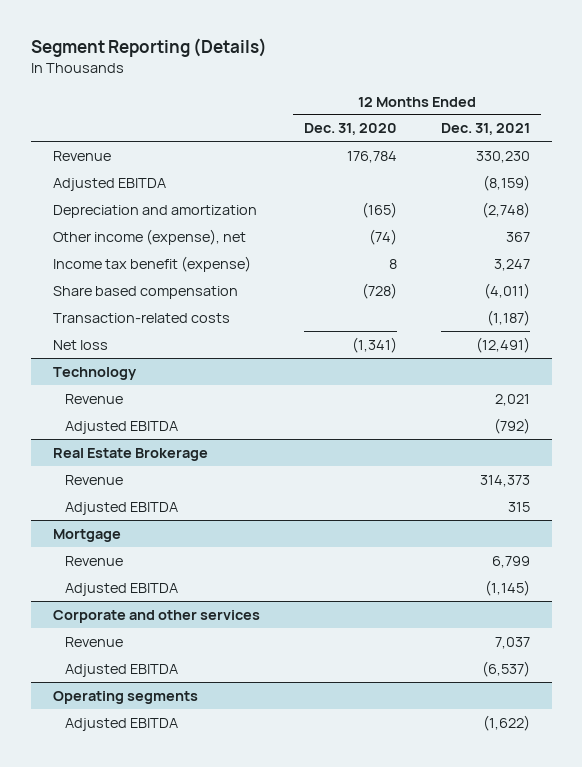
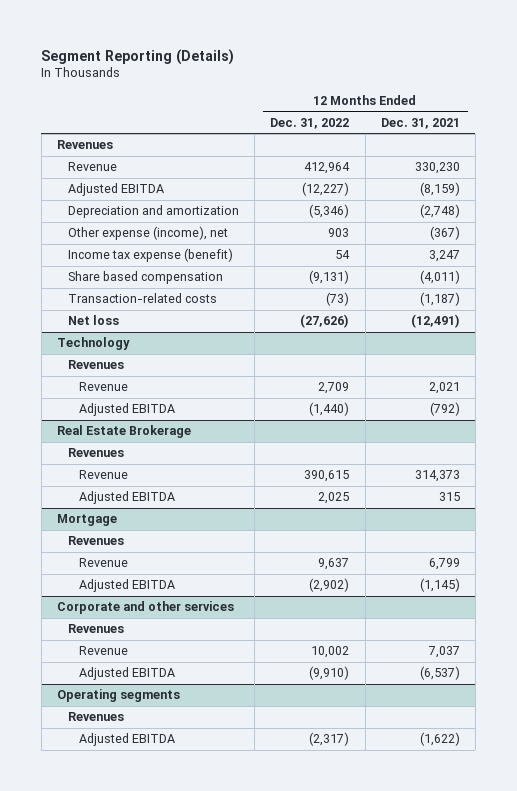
- | 12 Months Ended Dec. 31, 2020 | 12 Months Ended Dec. 31, 2021
+ | 12 Months Ended Dec. 31, 2022 | 12 Months Ended Dec. 31, 2021
+ Revenues
- Other income (expense), net | (74) | 367
- Income tax benefit (expense) | 8 | 3,247
+ Other expense (income), net | 903 | (367)
+ Income tax expense (benefit) | 54 | 3,247
@ Technology
+ Revenues
@ Real Estate Brokerage
+ Revenues
@ Mortgage
+ Revenues
@ Corporate and other services
+ Revenues
@ Operating segments
+ Revenues

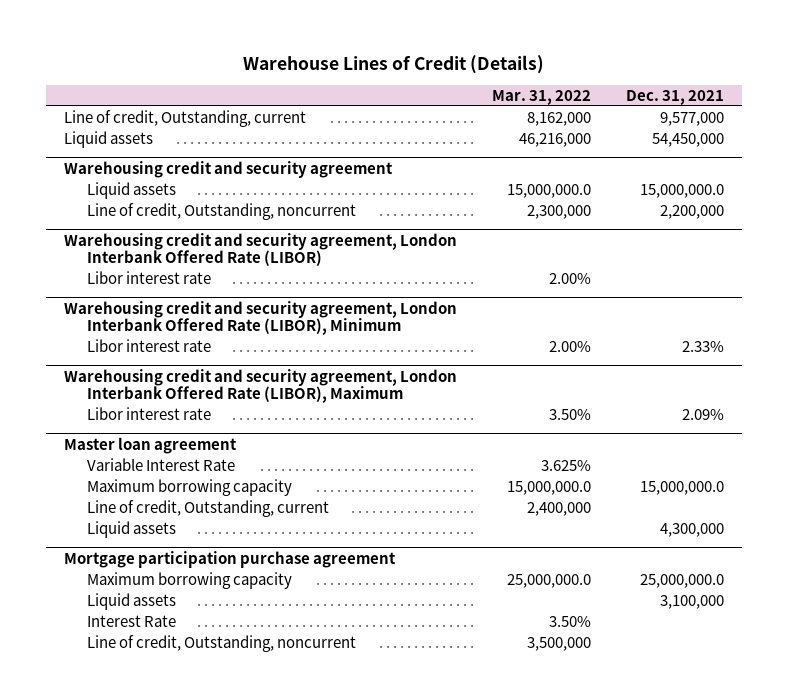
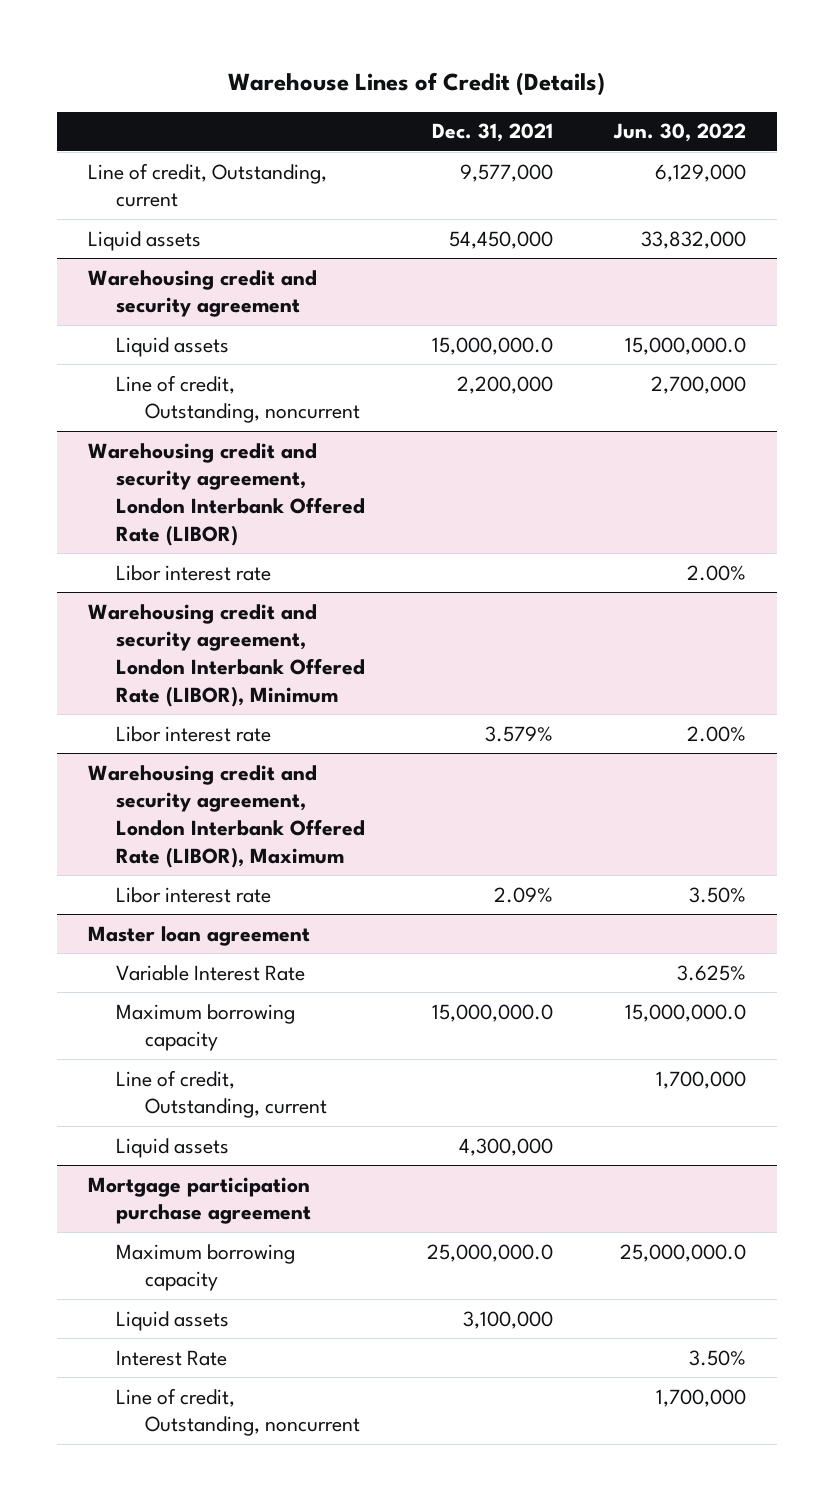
- | Mar. 31, 2022 | Dec. 31, 2021
+ | Dec. 31, 2021 | Jun. 30, 2022
@ Warehousing credit and security agreement, London Interbank Offered Rate (LIBOR), Minimum
- Libor interest rate | 2.00% | 2.33%
+ Libor interest rate | 3.579% | 2.00%

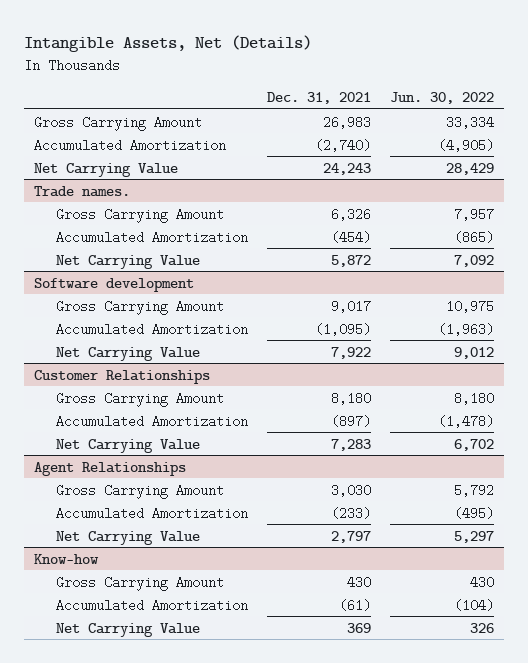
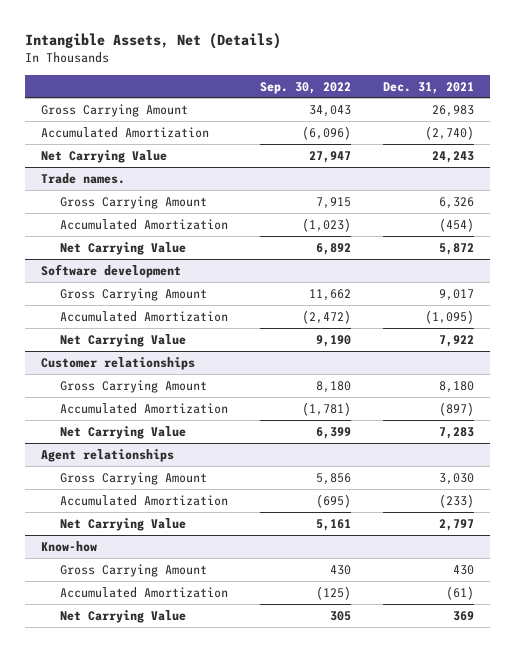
- | Dec. 31, 2021 | Jun. 30, 2022
+ | Sep. 30, 2022 | Dec. 31, 2021
- Customer Relationships
+ Customer relationships
- Agent Relationships
+ Agent relationships

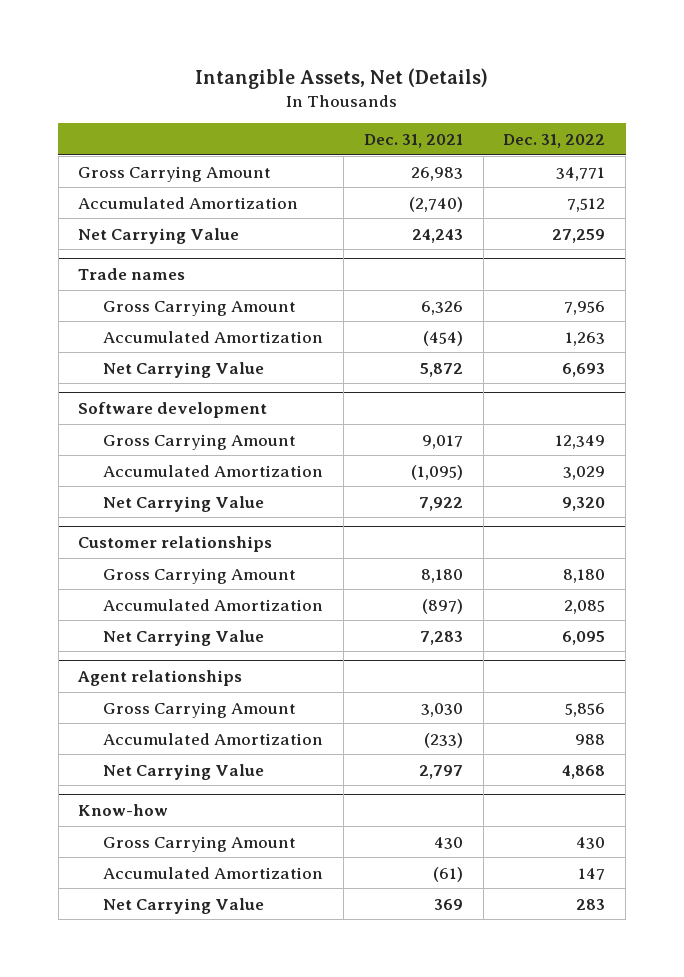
- | Sep. 30, 2022 | Dec. 31, 2021
+ | Dec. 31, 2021 | Dec. 31, 2022
- Trade names.
+ Trade names

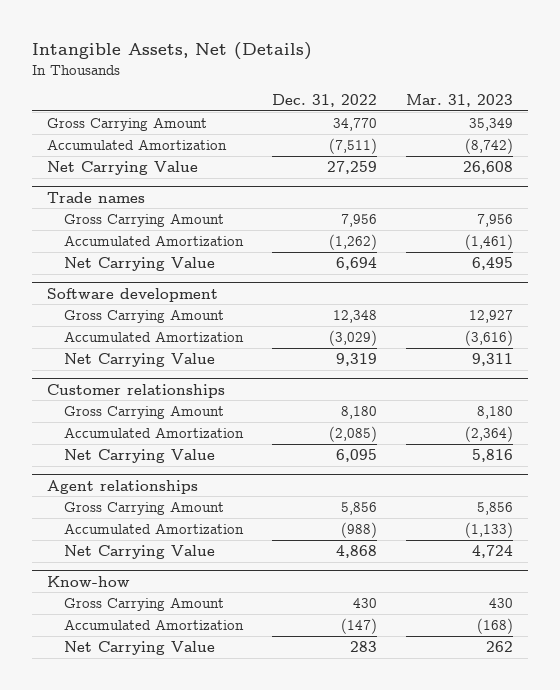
- | Dec. 31, 2021 | Dec. 31, 2022
+ | Dec. 31, 2022 | Mar. 31, 2023
- Gross Carrying Amount | 26,983 | 34,771
- Accumulated Amortization | (2,740) | 7,512
+ Gross Carrying Amount | 34,770 | 35,349
+ Accumulated Amortization | (7,511) | (8,742)
@ Trade names
- Accumulated Amortization | (454) | 1,263
- Net Carrying Value | 5,872 | 6,693
+ Accumulated Amortization | (1,262) | (1,461)
+ Net Carrying Value | 6,694 | 6,495
@ Software development
- Gross Carrying Amount | 9,017 | 12,349
- Accumulated Amortization | (1,095) | 3,029
- Net Carrying Value | 7,922 | 9,320
+ Gross Carrying Amount | 12,348 | 12,927
+ Accumulated Amortization | (3,029) | (3,616)
+ Net Carrying Value | 9,319 | 9,311
@ Customer relationships
- Accumulated Amortization | (897) | 2,085
+ Accumulated Amortization | (2,085) | (2,364)
@ Agent relationships
- Accumulated Amortization | (233) | 988
+ Accumulated Amortization | (988) | (1,133)
@ Know-how
- Accumulated Amortization | (61) | 147
+ Accumulated Amortization | (147) | (168)

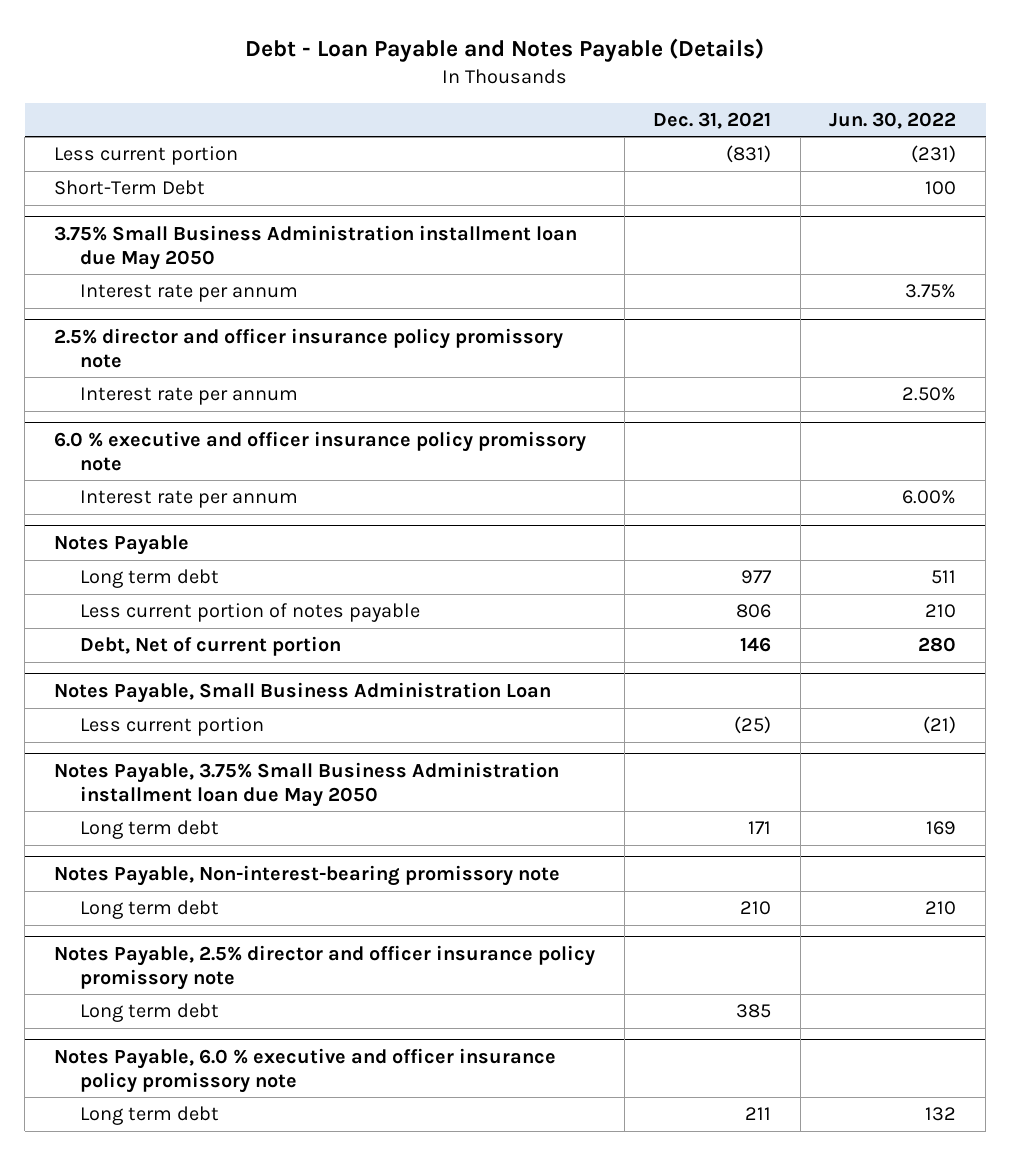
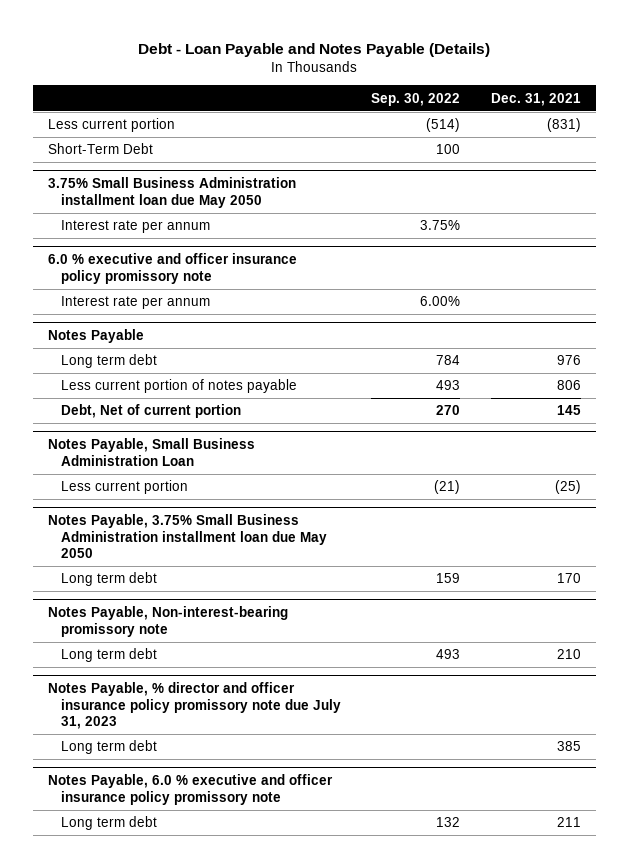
- | Dec. 31, 2021 | Jun. 30, 2022
+ | Sep. 30, 2022 | Dec. 31, 2021
- 2.5% director and officer insurance policy promissory note
- Interest rate per annum | | 2.50%
@ Notes Payable
- Long term debt | 977 | 511
+ Long term debt | 784 | 976
- Debt, Net of current portion | 146 | 280
+ Debt, Net of current portion | 270 | 145
@ Notes Payable, 3.75% Small Business Administration installment loan due May 2050
- Long term debt | 171 | 169
+ Long term debt | 159 | 170
- Notes Payable, 2.5% director and officer insurance policy promissory note
+ Notes Payable, % director and officer insurance policy promissory note due July 31, 2023

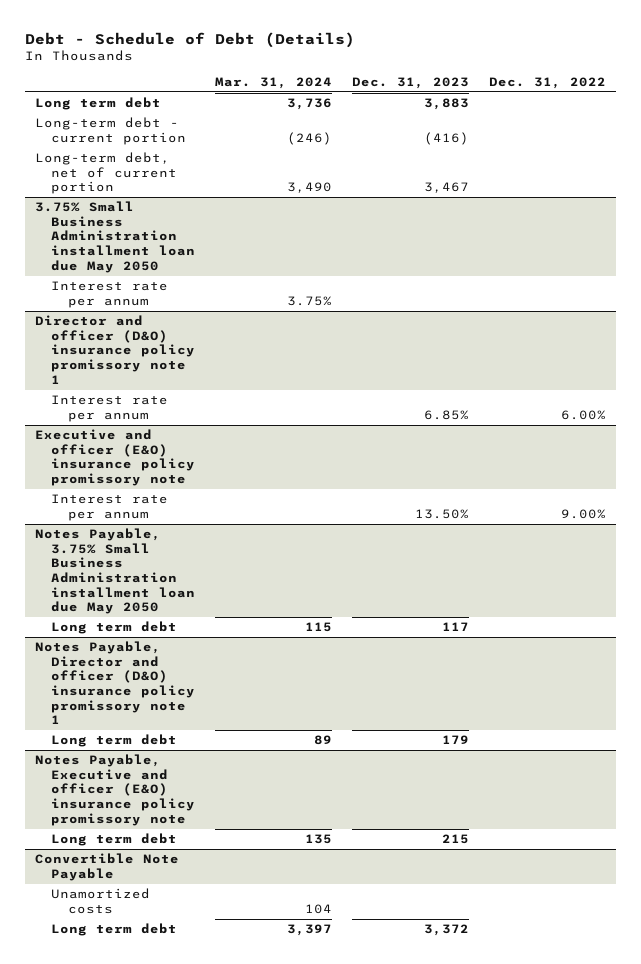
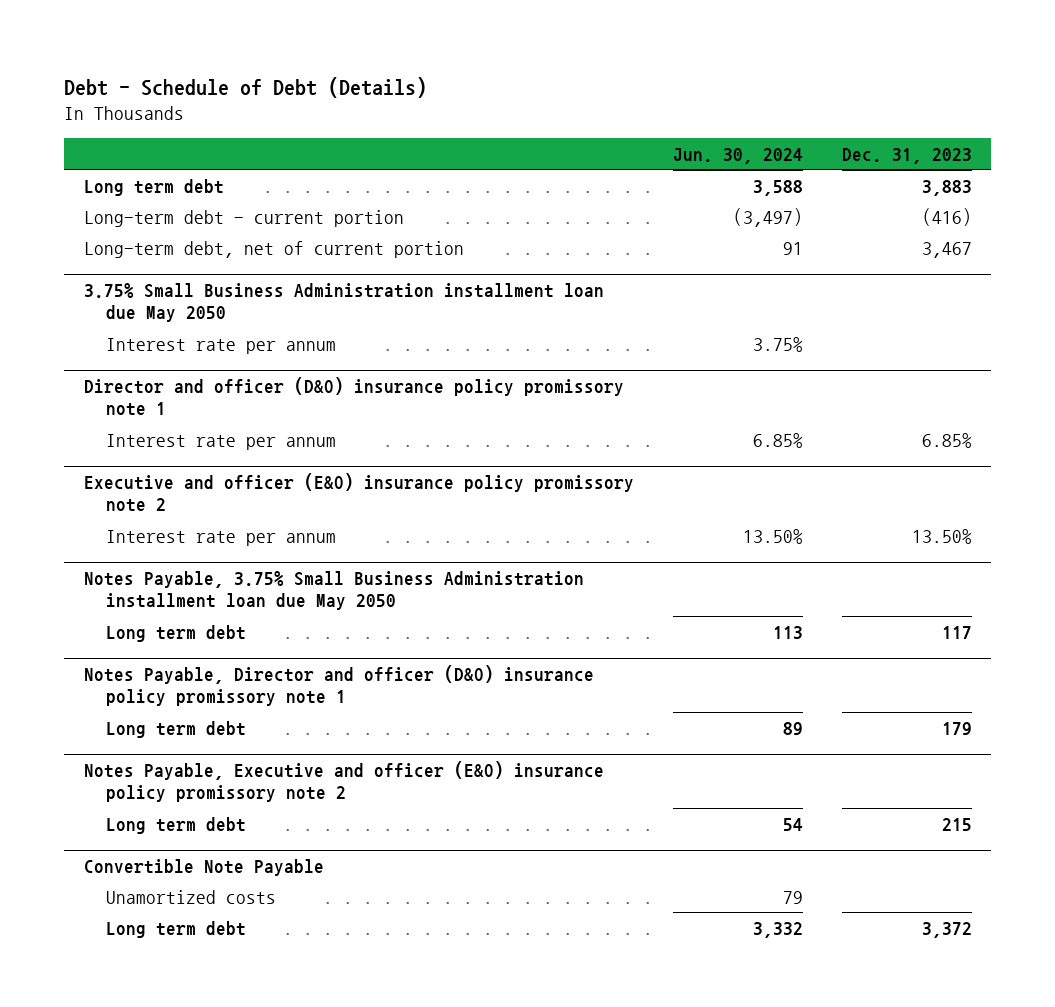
- | Mar. 31, 2024 | Dec. 31, 2023 | Dec. 31, 2022
+ | Jun. 30, 2024 | Dec. 31, 2023
- Executive and officer (E&O) insurance policy promissory note
+ Executive and officer (E&O) insurance policy promissory note 2
- Notes Payable, Executive and officer (E&O) insurance policy promissory note
+ Notes Payable, Executive and officer (E&O) insurance policy promissory note 2

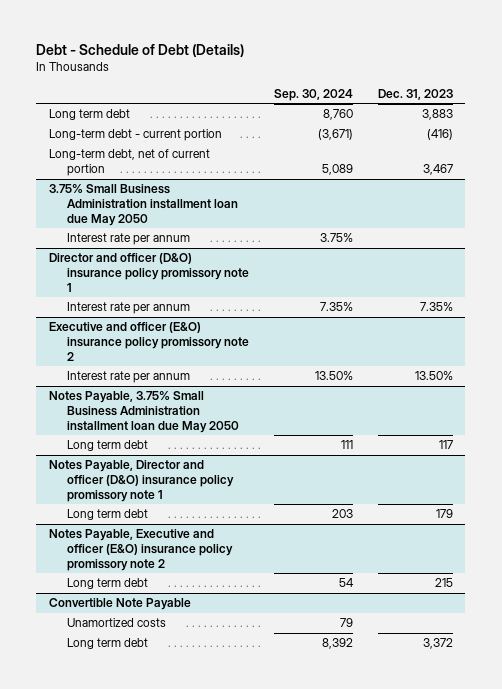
- | Jun. 30, 2024 | Dec. 31, 2023
+ | Sep. 30, 2024 | Dec. 31, 2023
@ Director and officer (D&O) insurance policy promissory note 1
- Interest rate per annum | 6.85% | 6.85%
+ Interest rate per annum | 7.35% | 7.35%

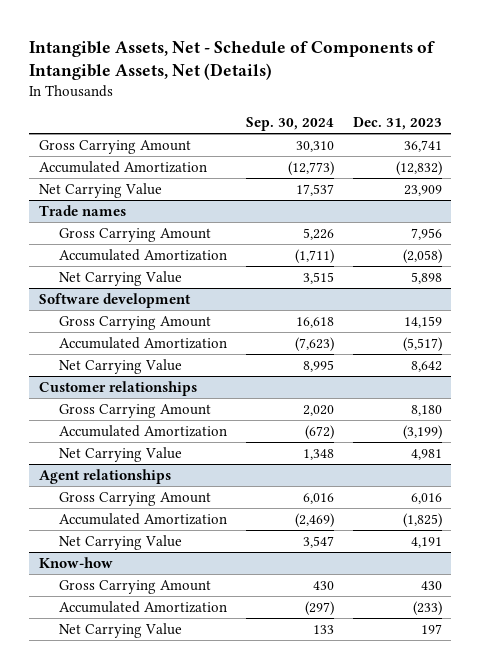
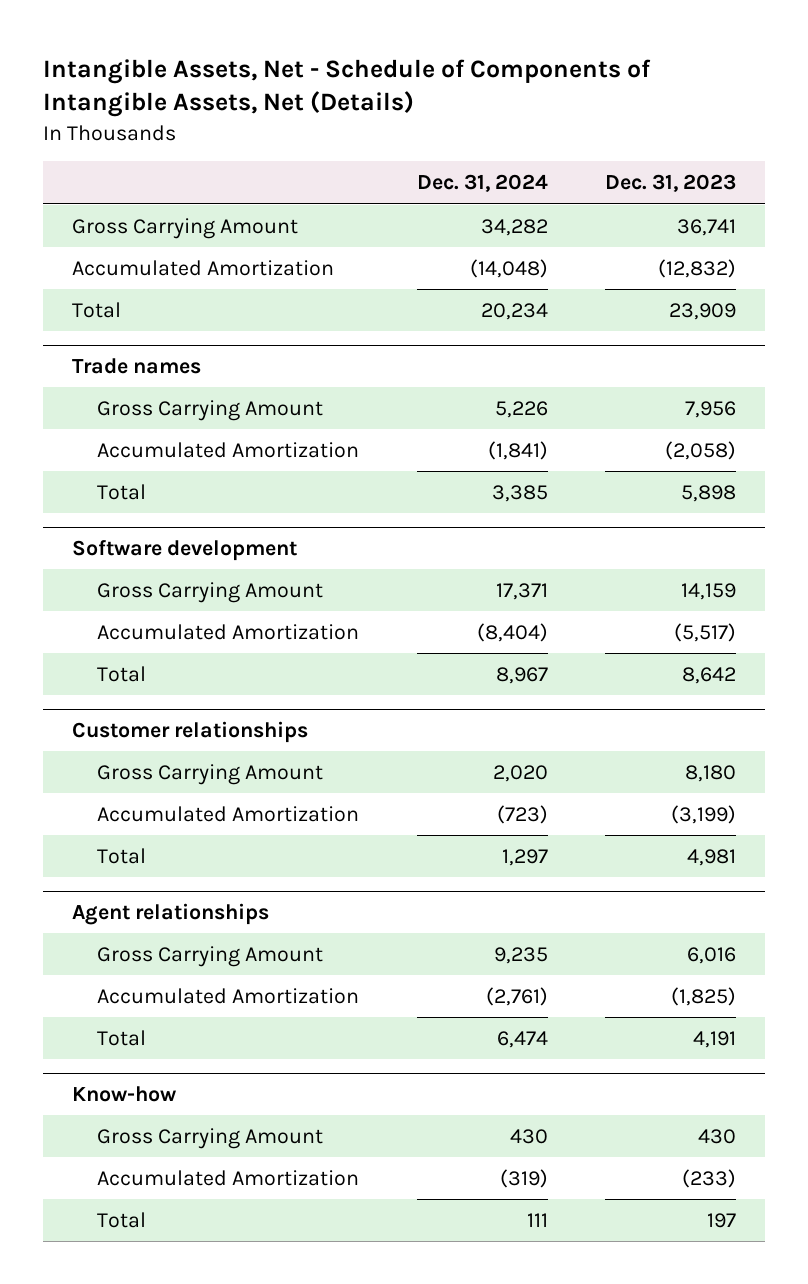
- | Sep. 30, 2024 | Dec. 31, 2023
+ | Dec. 31, 2024 | Dec. 31, 2023
- Net Carrying Value | 17,537 | 23,909
+ Total | 20,234 | 23,909
@ Trade names
- Net Carrying Value | 3,515 | 5,898
+ Total | 3,385 | 5,898
@ Software development
- Net Carrying Value | 8,995 | 8,642
+ Total | 8,967 | 8,642
@ Customer relationships
- Net Carrying Value | 1,348 | 4,981
+ Total | 1,297 | 4,981
@ Agent relationships
- Net Carrying Value | 3,547 | 4,191
+ Total | 6,474 | 4,191
@ Know-how
- Net Carrying Value | 133 | 197
+ Total | 111 | 197

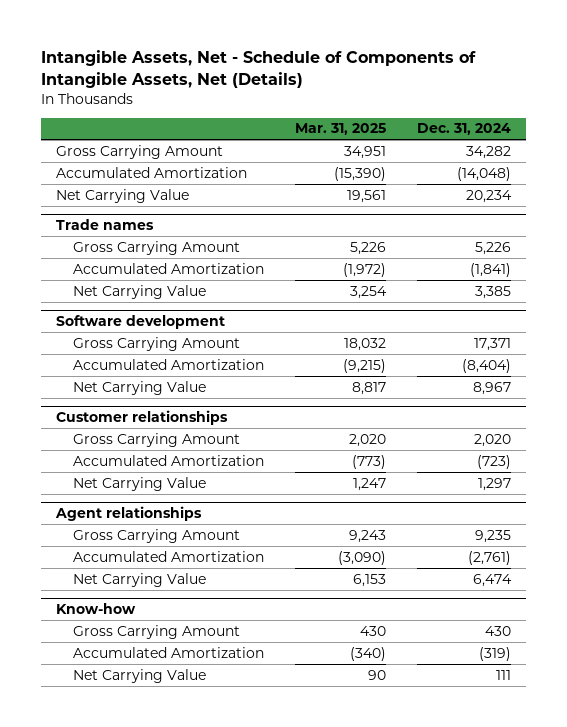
- | Dec. 31, 2024 | Dec. 31, 2023
+ | Mar. 31, 2025 | Dec. 31, 2024
- Total | 20,234 | 23,909
+ Net Carrying Value | 19,561 | 20,234
@ Trade names
- Total | 3,385 | 5,898
+ Net Carrying Value | 3,254 | 3,385
@ Software development
- Total | 8,967 | 8,642
+ Net Carrying Value | 8,817 | 8,967
@ Customer relationships
- Total | 1,297 | 4,981
+ Net Carrying Value | 1,247 | 1,297
@ Agent relationships
- Total | 6,474 | 4,191
+ Net Carrying Value | 6,153 | 6,474
@ Know-how
- Total | 111 | 197
+ Net Carrying Value | 90 | 111

